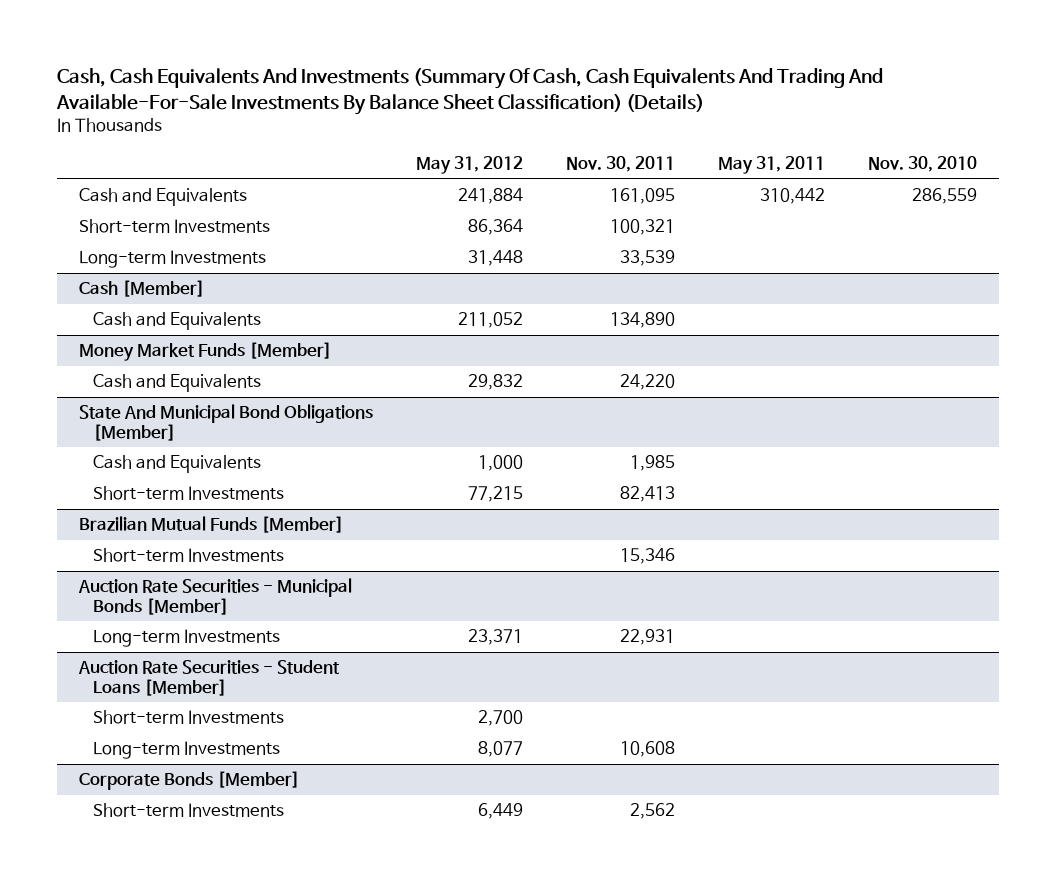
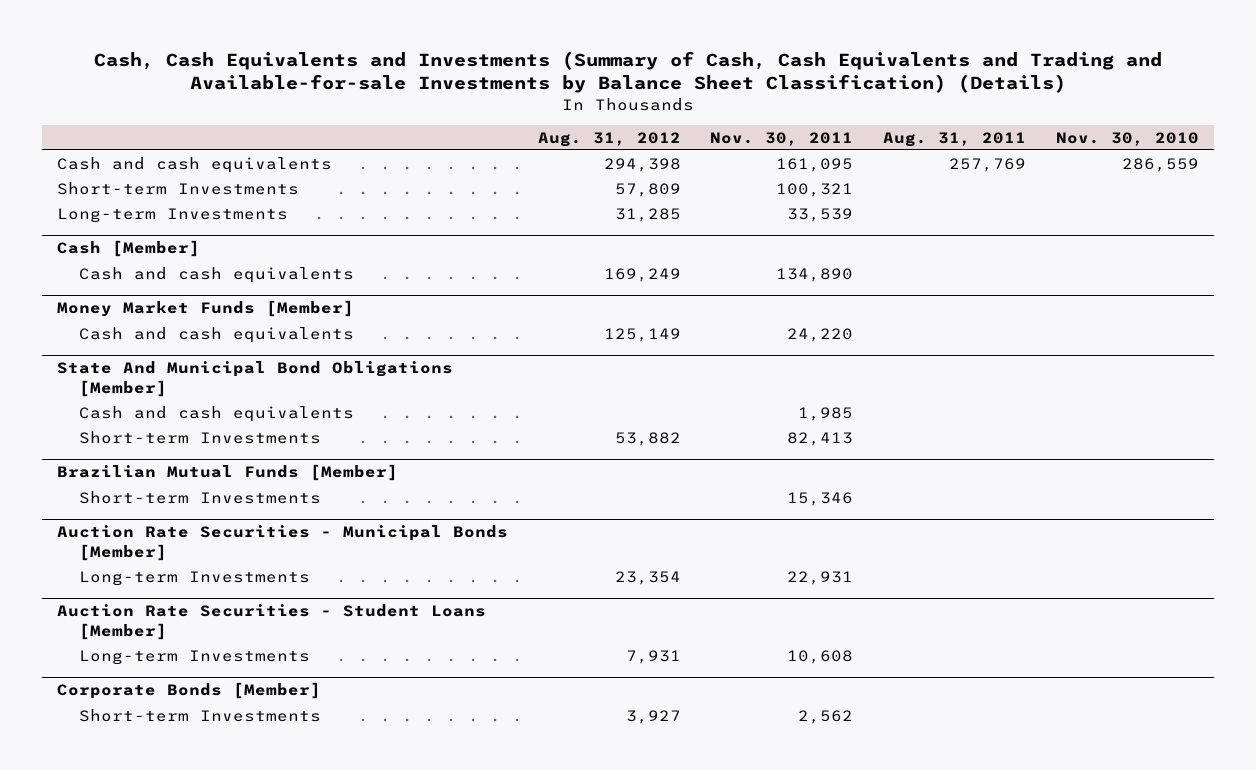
- Cash, Cash Equivalents And Investments (Summary Of Cash, Cash Equivalents And Trading And Available-For-Sale Investments By Balance Sheet Classification) (Details)
+ Cash, Cash Equivalents and Investments (Summary of Cash, Cash Equivalents and Trading and Available-for-sale Investments by Balance Sheet Classification) (Details)
- | May 31, 2012 | Nov. 30, 2011 | May 31, 2011 | Nov. 30, 2010
+ | Aug. 31, 2012 | Nov. 30, 2011 | Aug. 31, 2011 | Nov. 30, 2010
- Cash and Equivalents | 241,884 | 161,095 | 310,442 | 286,559
+ Cash and cash equivalents | 294,398 | 161,095 | 257,769 | 286,559
@ Cash [Member]
- Cash and Equivalents | 211,052 | 134,890 | |
+ Cash and cash equivalents | 169,249 | 134,890 | |
@ Money Market Funds [Member]
- Cash and Equivalents | 29,832 | 24,220 | |
+ Cash and cash equivalents | 125,149 | 24,220 | |
@ State And Municipal Bond Obligations [Member]
- Cash and Equivalents | 1,000 | 1,985 | |
+ Cash and cash equivalents | | 1,985 | |
@ Auction Rate Securities - Student Loans [Member]
- Short-term Investments | 2,700 | | |

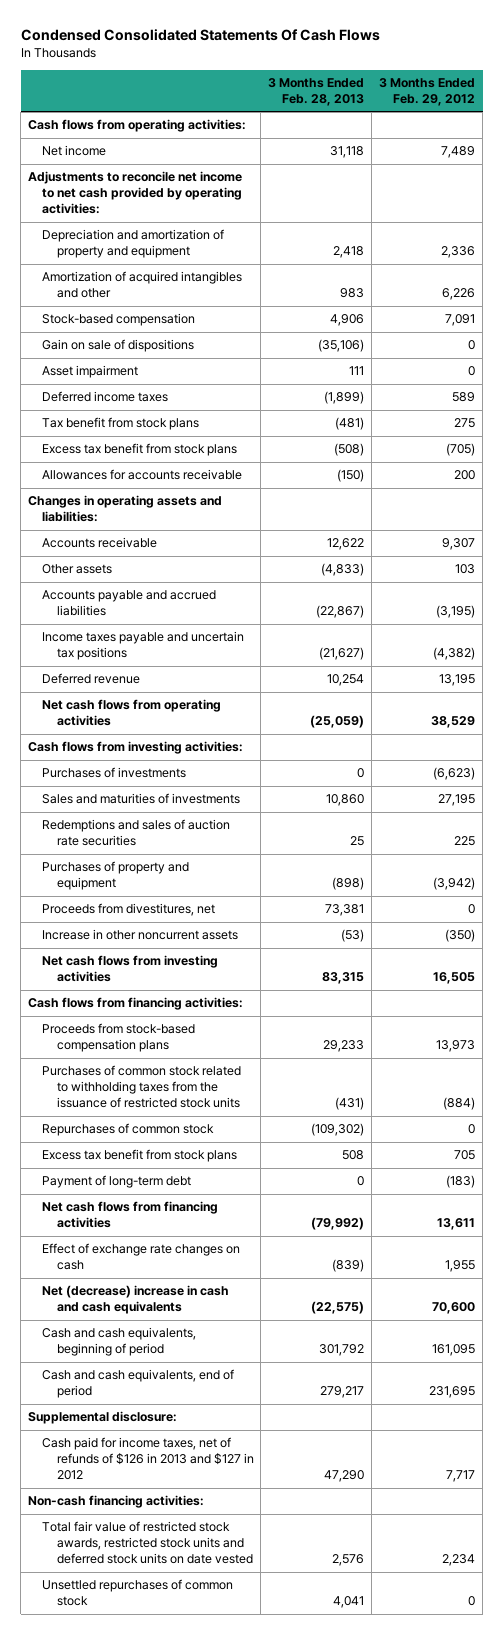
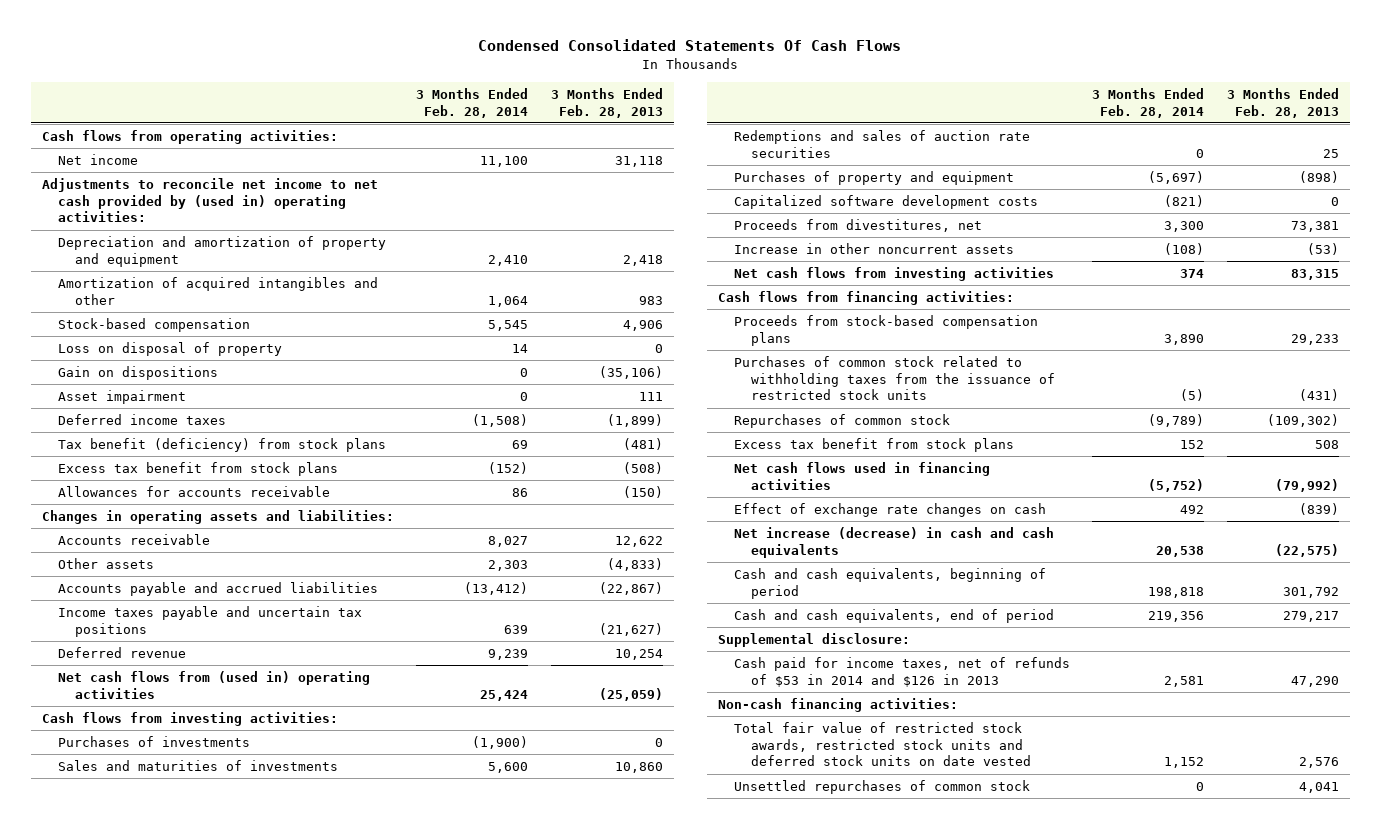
- | 3 Months Ended Feb. 28, 2013 | 3 Months Ended Feb. 29, 2012
+ | 3 Months Ended Feb. 28, 2014 | 3 Months Ended Feb. 28, 2013
- Adjustments to reconcile net income to net cash provided by operating activities:
+ Adjustments to reconcile net income to net cash provided by (used in) operating activities:
- Gain on sale of dispositions | (35,106) | 0
+ Loss on disposal of property | 14 | 0
+ Gain on dispositions | 0 | (35,106)
- Tax benefit from stock plans | (481) | 275
+ Tax benefit (deficiency) from stock plans | 69 | (481)
- Net cash flows from operating activities | (25,059) | 38,529
+ Net cash flows from (used in) operating activities | 25,424 | (25,059)
+ Capitalized software development costs | (821) | 0
- Payment of long-term debt | 0 | (183)
- Net cash flows from financing activities | (79,992) | 13,611
+ Net cash flows used in financing activities | (5,752) | (79,992)
- Net (decrease) increase in cash and cash equivalents | (22,575) | 70,600
+ Net increase (decrease) in cash and cash equivalents | 20,538 | (22,575)
- Cash paid for income taxes, net of refunds of $126 in 2013 and $127 in 2012 | 47,290 | 7,717
+ Cash paid for income taxes, net of refunds of $53 in 2014 and $126 in 2013 | 2,581 | 47,290

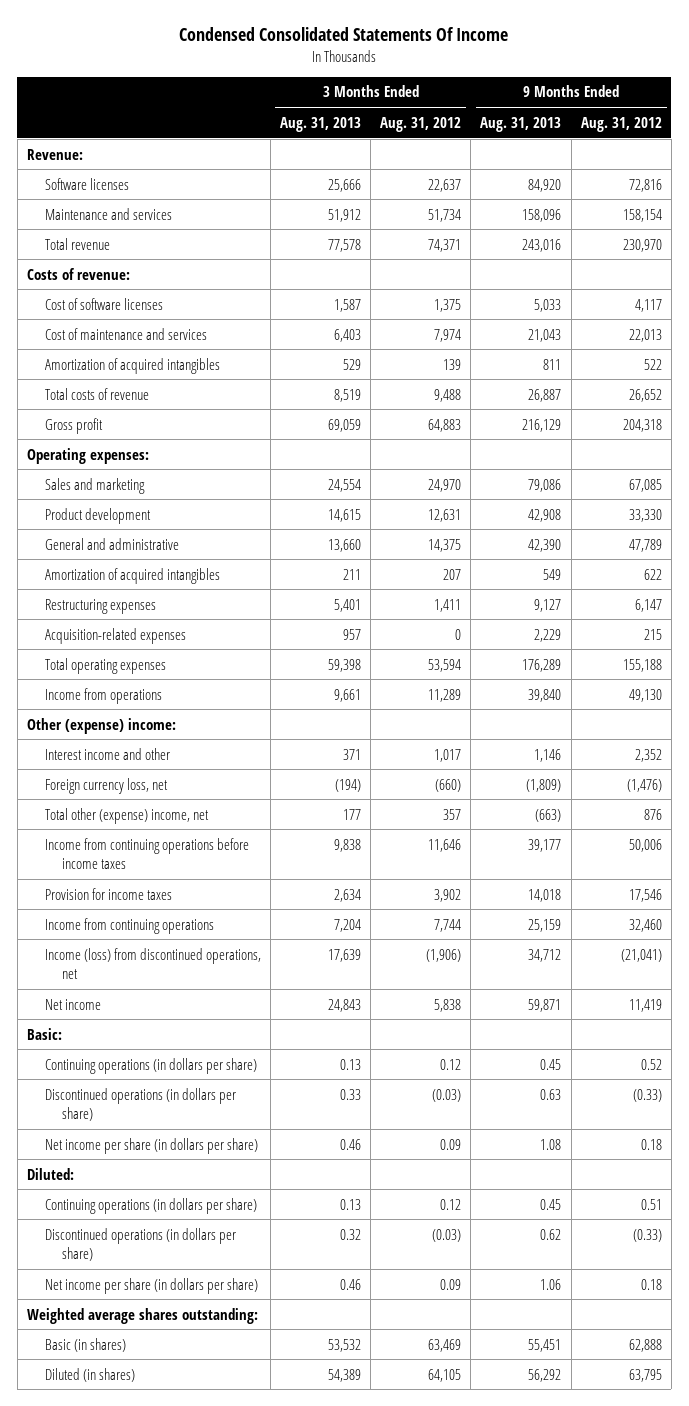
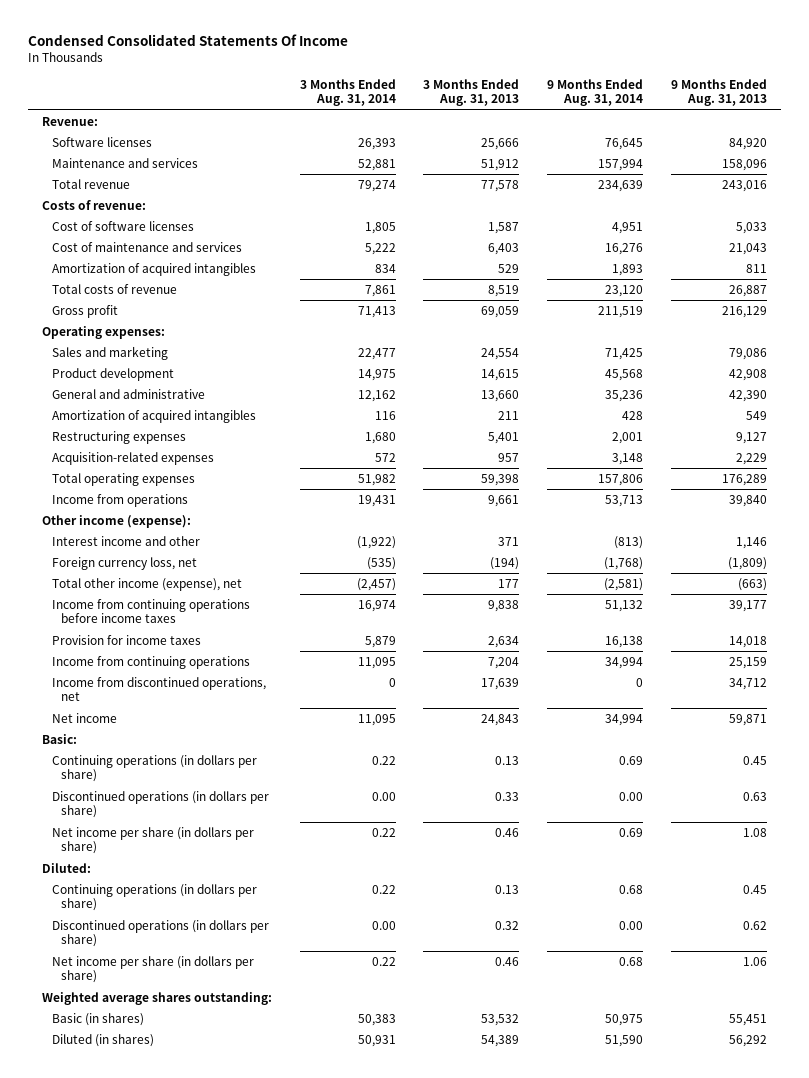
- | 3 Months Ended Aug. 31, 2013 | 3 Months Ended Aug. 31, 2012 | 9 Months Ended Aug. 31, 2013 | 9 Months Ended Aug. 31, 2012
+ | 3 Months Ended Aug. 31, 2014 | 3 Months Ended Aug. 31, 2013 | 9 Months Ended Aug. 31, 2014 | 9 Months Ended Aug. 31, 2013
- Other (expense) income:
+ Other income (expense):
- Total other (expense) income, net | 177 | 357 | (663) | 876
+ Total other income (expense), net | (2,457) | 177 | (2,581) | (663)
- Income (loss) from discontinued operations, net | 17,639 | (1,906) | 34,712 | (21,041)
+ Income from discontinued operations, net | 0 | 17,639 | 0 | 34,712

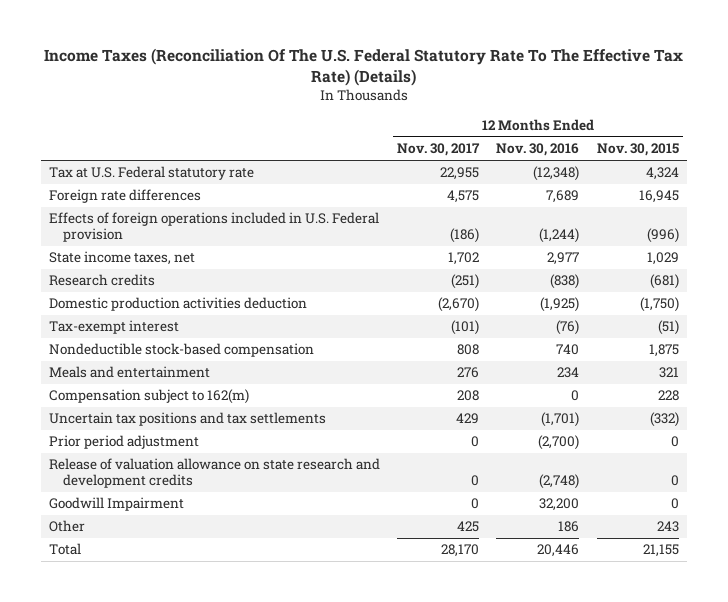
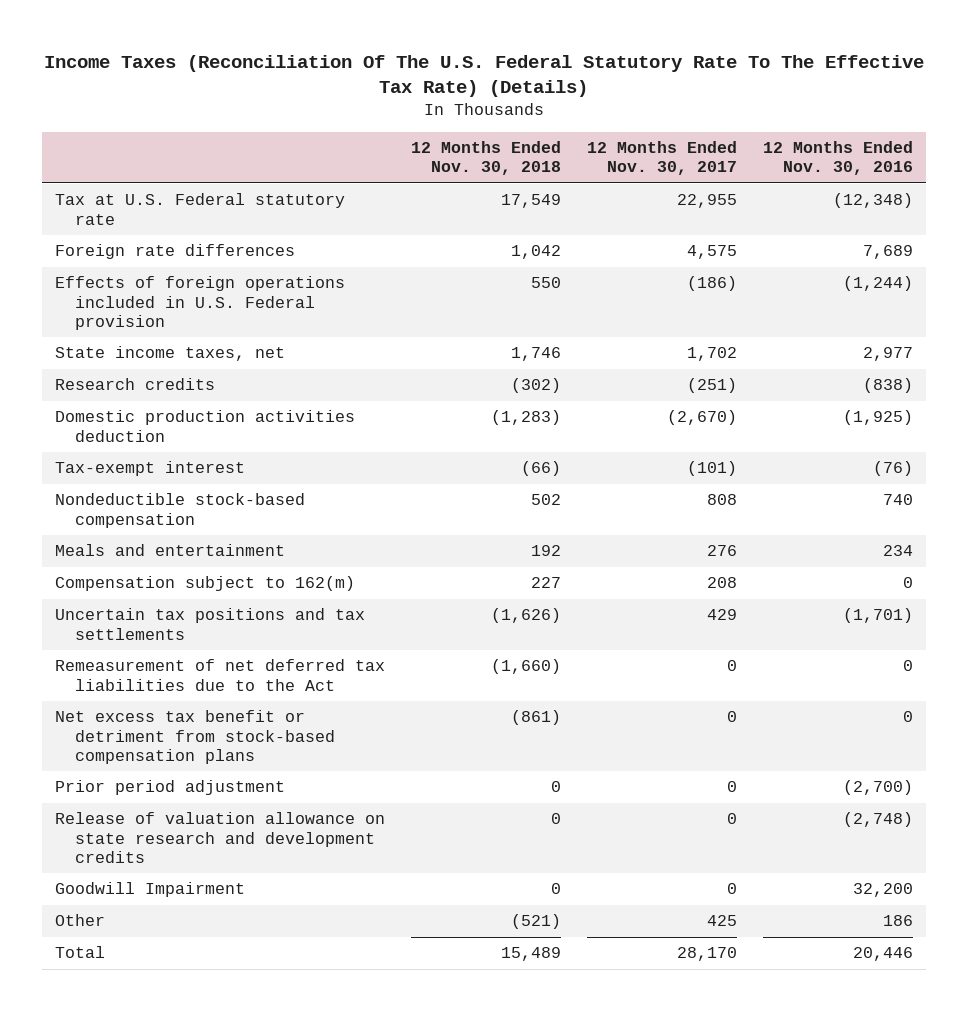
- | 12 Months Ended Nov. 30, 2017 | 12 Months Ended Nov. 30, 2016 | 12 Months Ended Nov. 30, 2015
+ | 12 Months Ended Nov. 30, 2018 | 12 Months Ended Nov. 30, 2017 | 12 Months Ended Nov. 30, 2016
+ Remeasurement of net deferred tax liabilities due to the Act | (1,660) | 0 | 0
+ Net excess tax benefit or detriment from stock-based compensation plans | (861) | 0 | 0

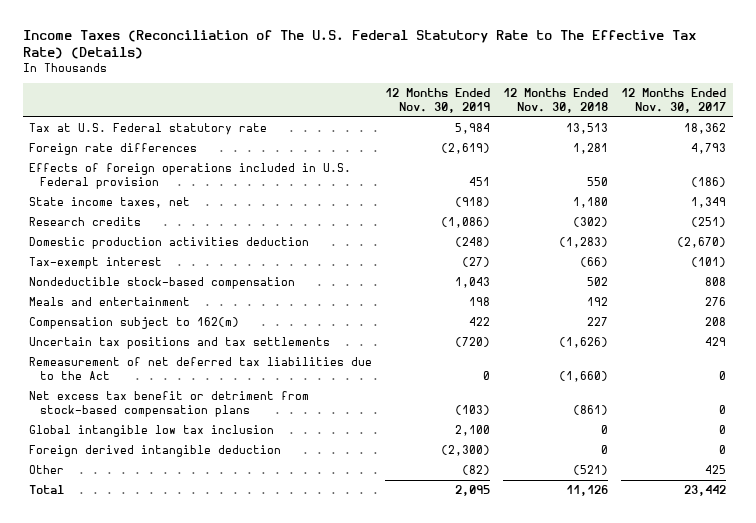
- Income Taxes (Reconciliation Of The U.S. Federal Statutory Rate To The Effective Tax Rate) (Details)
+ Income Taxes (Reconciliation of The U.S. Federal Statutory Rate to The Effective Tax Rate) (Details)
- | 12 Months Ended Nov. 30, 2018 | 12 Months Ended Nov. 30, 2017 | 12 Months Ended Nov. 30, 2016
+ | 12 Months Ended Nov. 30, 2019 | 12 Months Ended Nov. 30, 2018 | 12 Months Ended Nov. 30, 2017
- Tax at U.S. Federal statutory rate | 17,549 | 22,955 | (12,348)
- Foreign rate differences | 1,042 | 4,575 | 7,689
+ Tax at U.S. Federal statutory rate | 5,984 | 13,513 | 18,362
+ Foreign rate differences | (2,619) | 1,281 | 4,793
- State income taxes, net | 1,746 | 1,702 | 2,977
+ State income taxes, net | (918) | 1,180 | 1,349
- Prior period adjustment | 0 | 0 | (2,700)
- Release of valuation allowance on state research and development credits | 0 | 0 | (2,748)
- Goodwill Impairment | 0 | 0 | 32,200
+ Global intangible low tax inclusion | 2,100 | 0 | 0
+ Foreign derived intangible deduction | (2,300) | 0 | 0
- Total | 15,489 | 28,170 | 20,446
+ Total | 2,095 | 11,126 | 23,442

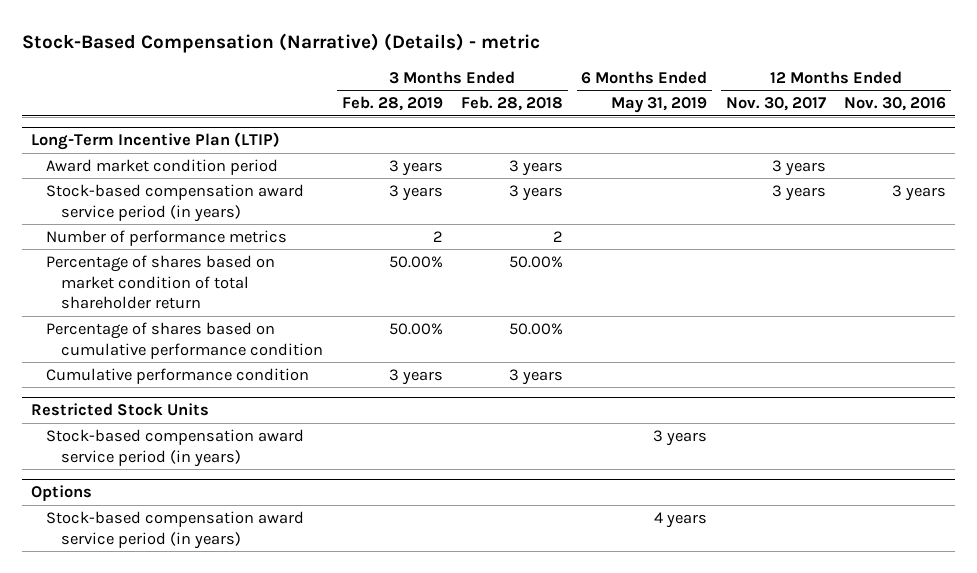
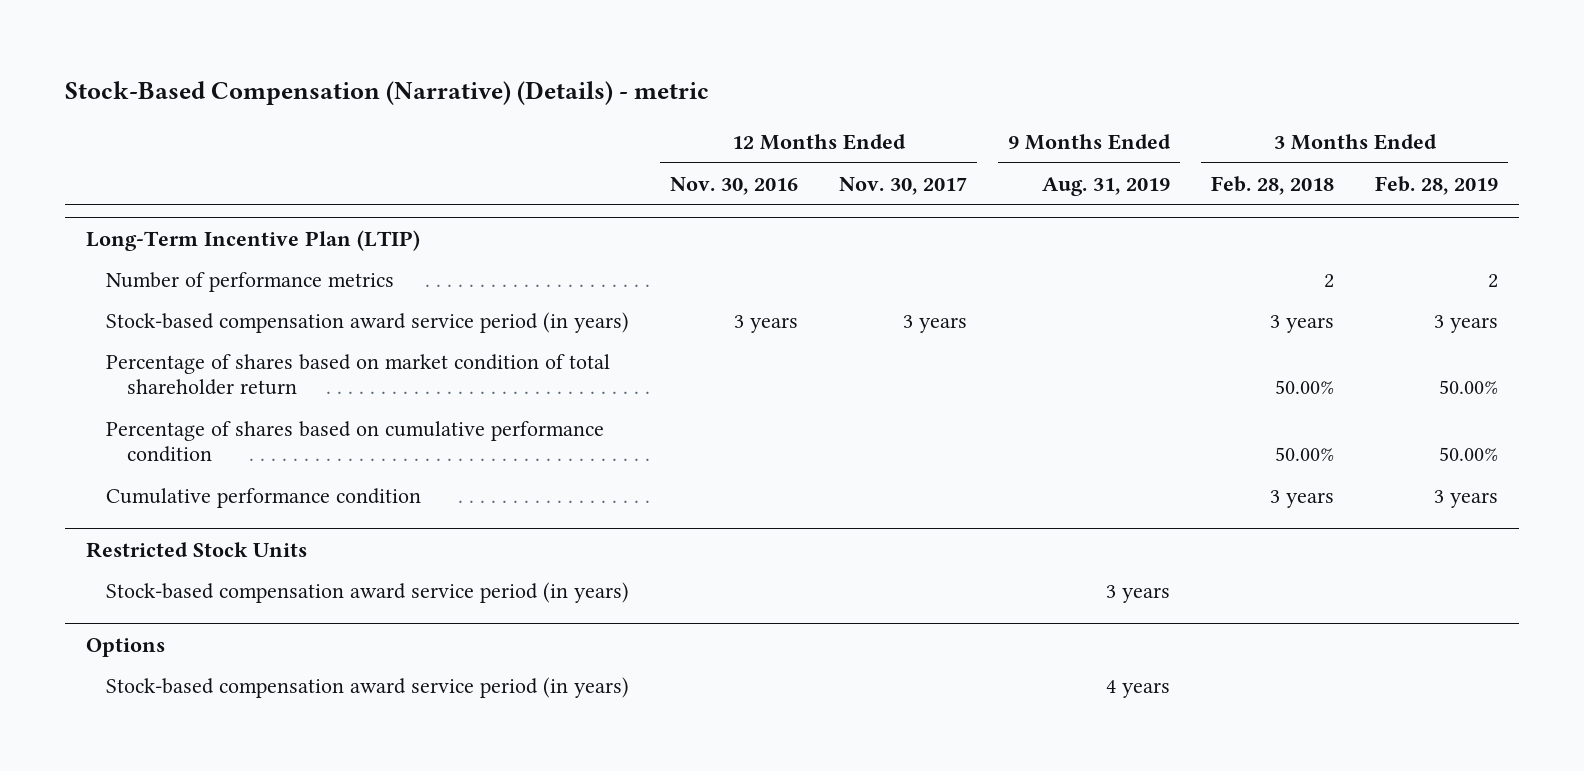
- | 3 Months Ended Feb. 28, 2019 | 3 Months Ended Feb. 28, 2018 | 6 Months Ended May 31, 2019 | 12 Months Ended Nov. 30, 2017 | 12 Months Ended Nov. 30, 2016
+ | 12 Months Ended Nov. 30, 2016 | 12 Months Ended Nov. 30, 2017 | 9 Months Ended Aug. 31, 2019 | 3 Months Ended Feb. 28, 2018 | 3 Months Ended Feb. 28, 2019
@ Long-Term Incentive Plan (LTIP)
- Award market condition period | 3 years | 3 years | | 3 years |
moved down: Stock-based compensation award service period (in years) | 3 years | 3 years | | 3 years | 3 years

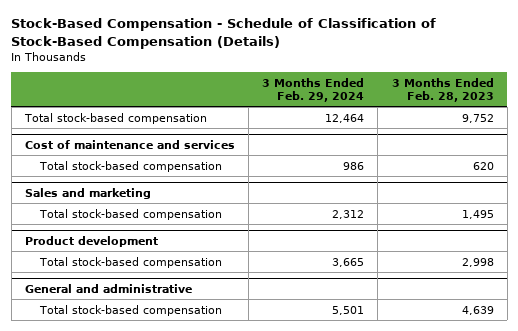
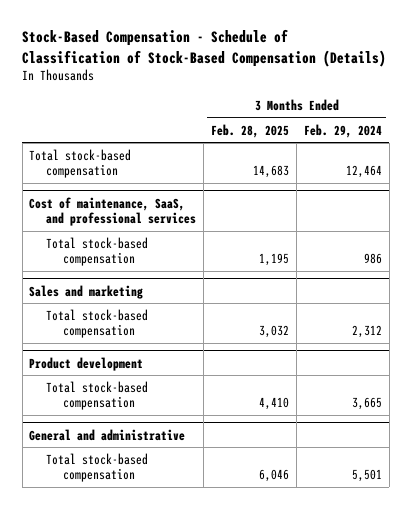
- | 3 Months Ended Feb. 29, 2024 | 3 Months Ended Feb. 28, 2023
+ | 3 Months Ended Feb. 28, 2025 | 3 Months Ended Feb. 29, 2024
- Cost of maintenance and services
+ Cost of maintenance, SaaS, and professional services

